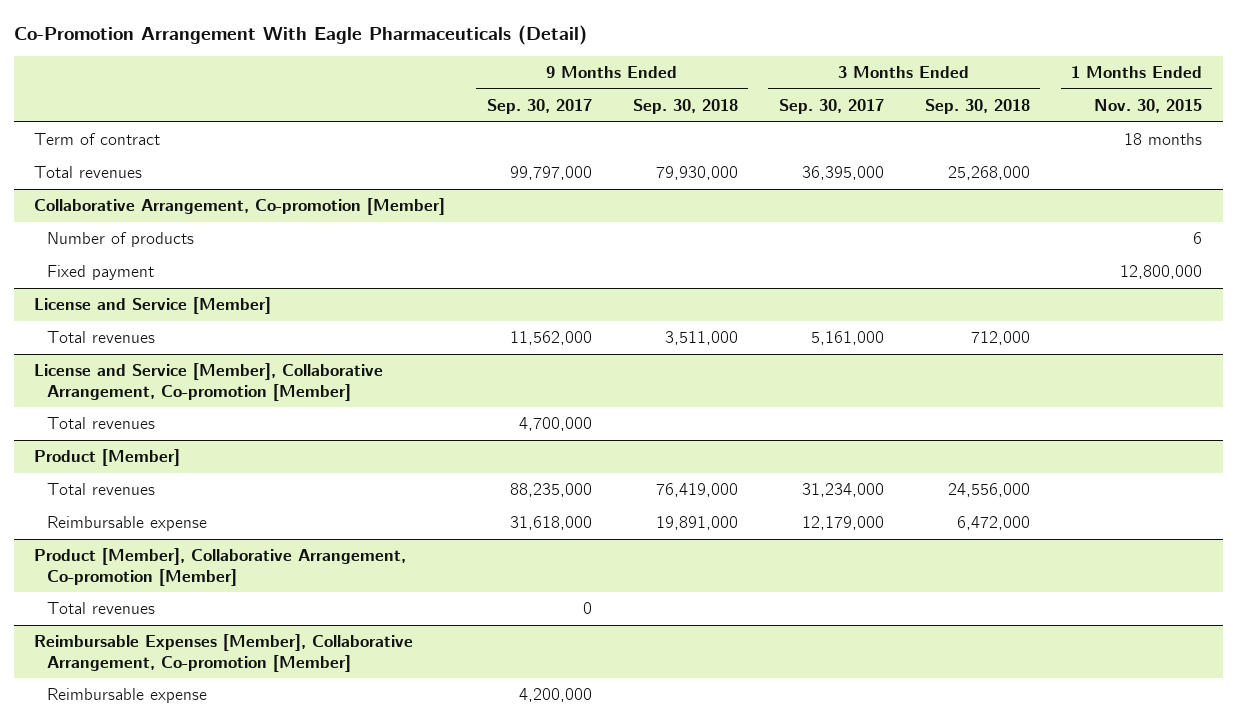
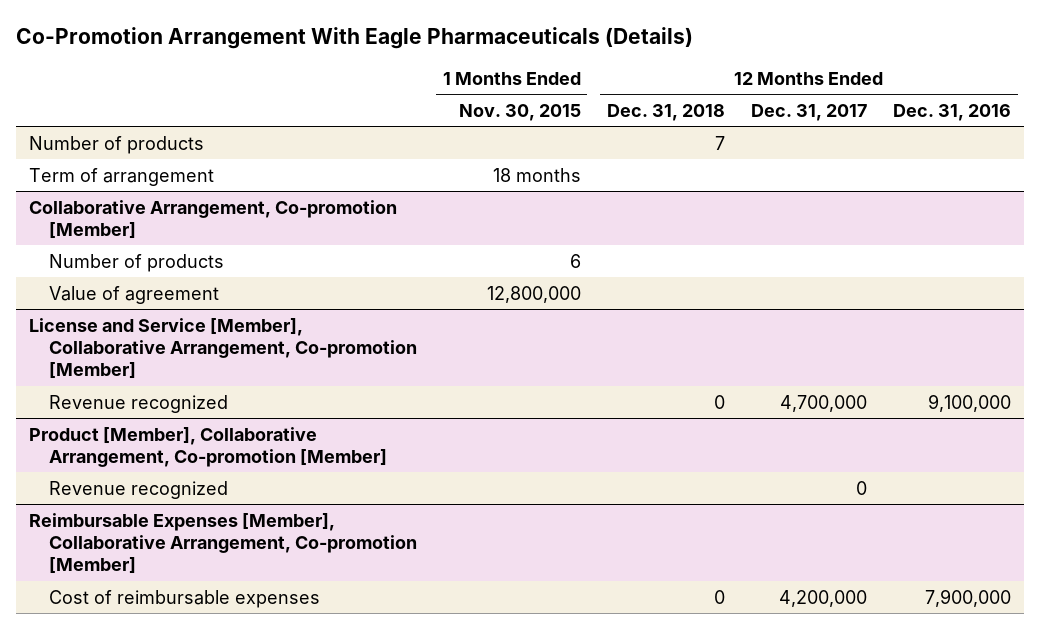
- Co-Promotion Arrangement With Eagle Pharmaceuticals (Detail)
+ Co-Promotion Arrangement With Eagle Pharmaceuticals (Details)
- | 9 Months Ended Sep. 30, 2017 | 9 Months Ended Sep. 30, 2018 | 3 Months Ended Sep. 30, 2017 | 3 Months Ended Sep. 30, 2018 | 1 Months Ended Nov. 30, 2015
+ | 1 Months Ended Nov. 30, 2015 | 12 Months Ended Dec. 31, 2018 | 12 Months Ended Dec. 31, 2017 | 12 Months Ended Dec. 31, 2016
- Term of contract | | | | | 18 months
- Total revenues | 99,797,000 | 79,930,000 | 36,395,000 | 25,268,000 |
+ Number of products | | 7 | |
+ Term of arrangement | 18 months | | |
@ Collaborative Arrangement, Co-promotion [Member]
- Fixed payment | | | | | 12,800,000
- License and Service [Member]
- Total revenues | 11,562,000 | 3,511,000 | 5,161,000 | 712,000 |
@ Collaborative Arrangement, Co-promotion [Member]
+ Value of agreement | 12,800,000 | | |
@ License and Service [Member], Collaborative Arrangement, Co-promotion [Member]
- Total revenues | 4,700,000 | | | |
- Product [Member]
- Total revenues | 88,235,000 | 76,419,000 | 31,234,000 | 24,556,000 |
- Reimbursable expense | 31,618,000 | 19,891,000 | 12,179,000 | 6,472,000 |
@ License and Service [Member], Collaborative Arrangement, Co-promotion [Member]
+ Revenue recognized | | 0 | 4,700,000 | 9,100,000
@ Product [Member], Collaborative Arrangement, Co-promotion [Member]
- Total revenues | 0 | | | |
+ Revenue recognized | | | 0 |
@ Reimbursable Expenses [Member], Collaborative Arrangement, Co-promotion [Member]
- Reimbursable expense | 4,200,000 | | | |
+ Cost of reimbursable expenses | | 0 | 4,200,000 | 7,900,000

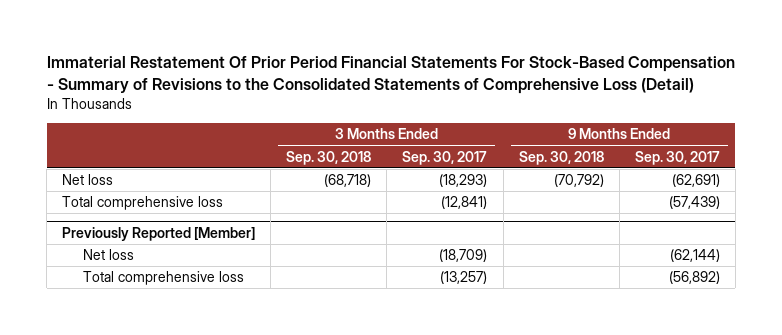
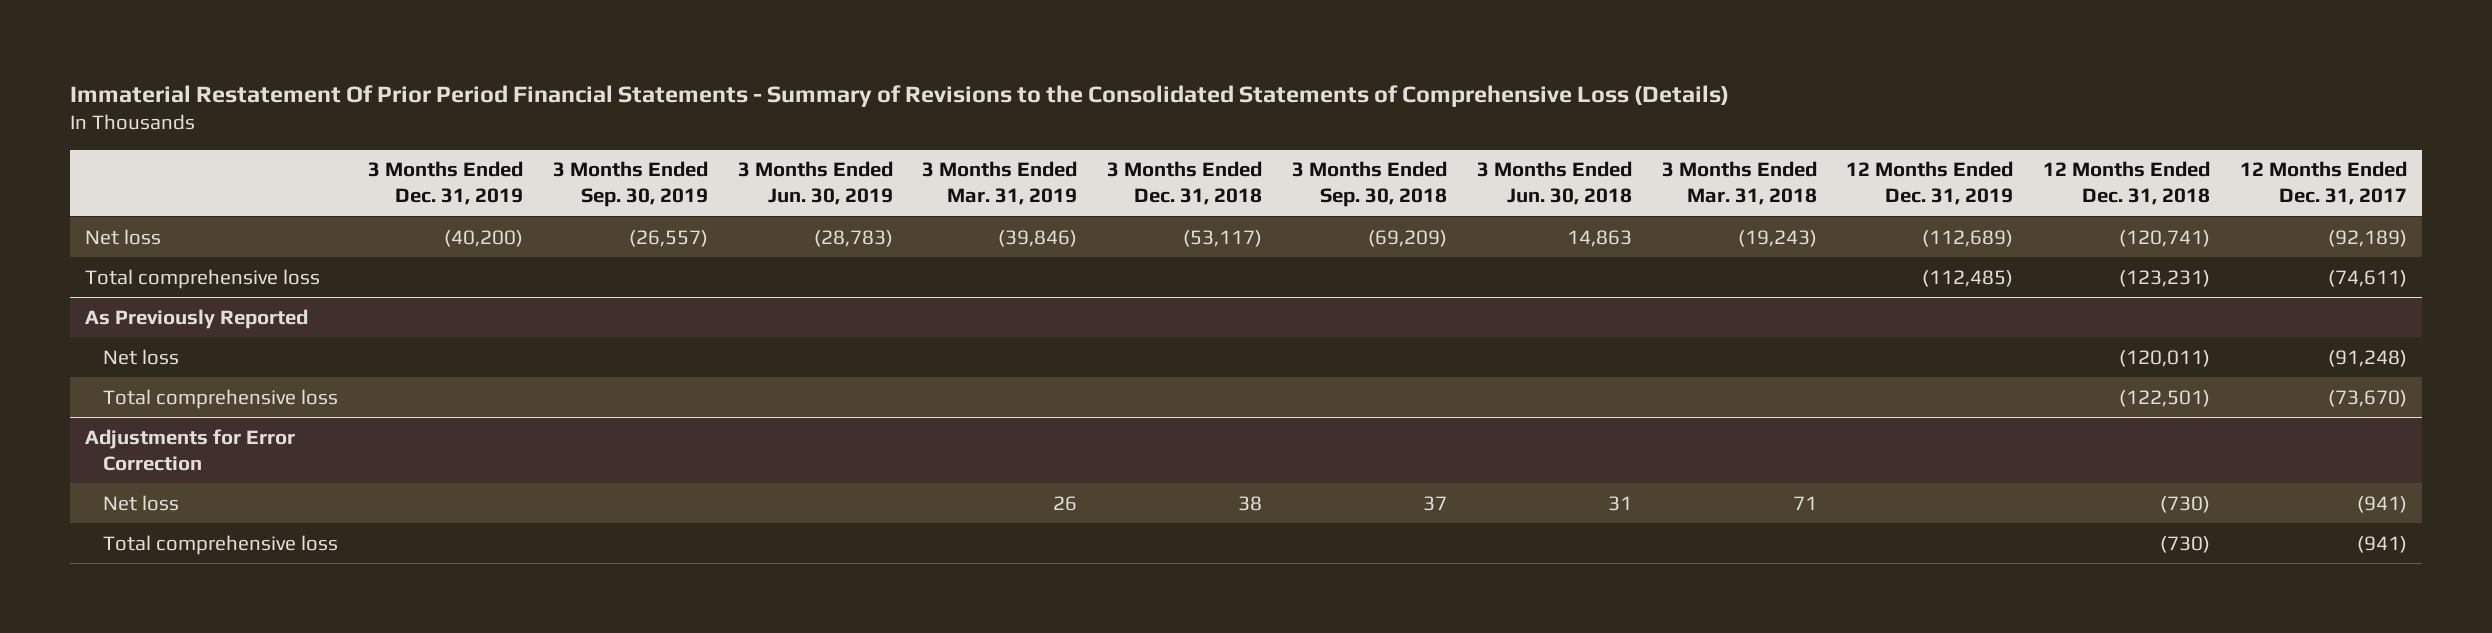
- Immaterial Restatement Of Prior Period Financial Statements For Stock-Based Compensation - Summary of Revisions to the Consolidated Statements of Comprehensive Loss (Detail)
+ Immaterial Restatement Of Prior Period Financial Statements - Summary of Revisions to the Consolidated Statements of Comprehensive Loss (Details)
- | 3 Months Ended Sep. 30, 2018 | 3 Months Ended Sep. 30, 2017 | 9 Months Ended Sep. 30, 2018 | 9 Months Ended Sep. 30, 2017
+ | 3 Months Ended Dec. 31, 2019 | 3 Months Ended Sep. 30, 2019 | 3 Months Ended Jun. 30, 2019 | 3 Months Ended Mar. 31, 2019 | 3 Months Ended Dec. 31, 2018 | 3 Months Ended Sep. 30, 2018 | 3 Months Ended Jun. 30, 2018 | 3 Months Ended Mar. 31, 2018 | 12 Months Ended Dec. 31, 2019 | 12 Months Ended Dec. 31, 2018 | 12 Months Ended Dec. 31, 2017
- Net loss | (68,718) | (18,293) | (70,792) | (62,691)
+ Net loss | (40,200) | (26,557) | (28,783) | (39,846) | (53,117) | (69,209) | 14,863 | (19,243) | (112,689) | (120,741) | (92,189)
- Previously Reported [Member]
+ As Previously Reported
+ Adjustments for Error Correction
+ Net loss | | | | 26 | 38 | 37 | 31 | 71 | | (730) | (941)
+ Total comprehensive loss | | | | | | | | | | (730) | (941)

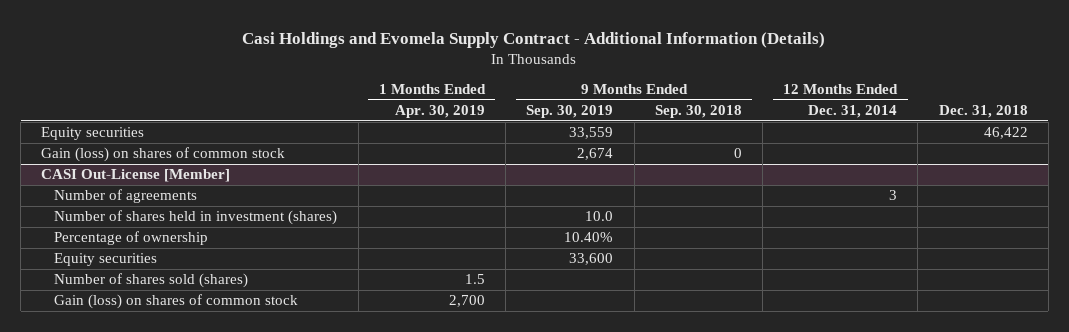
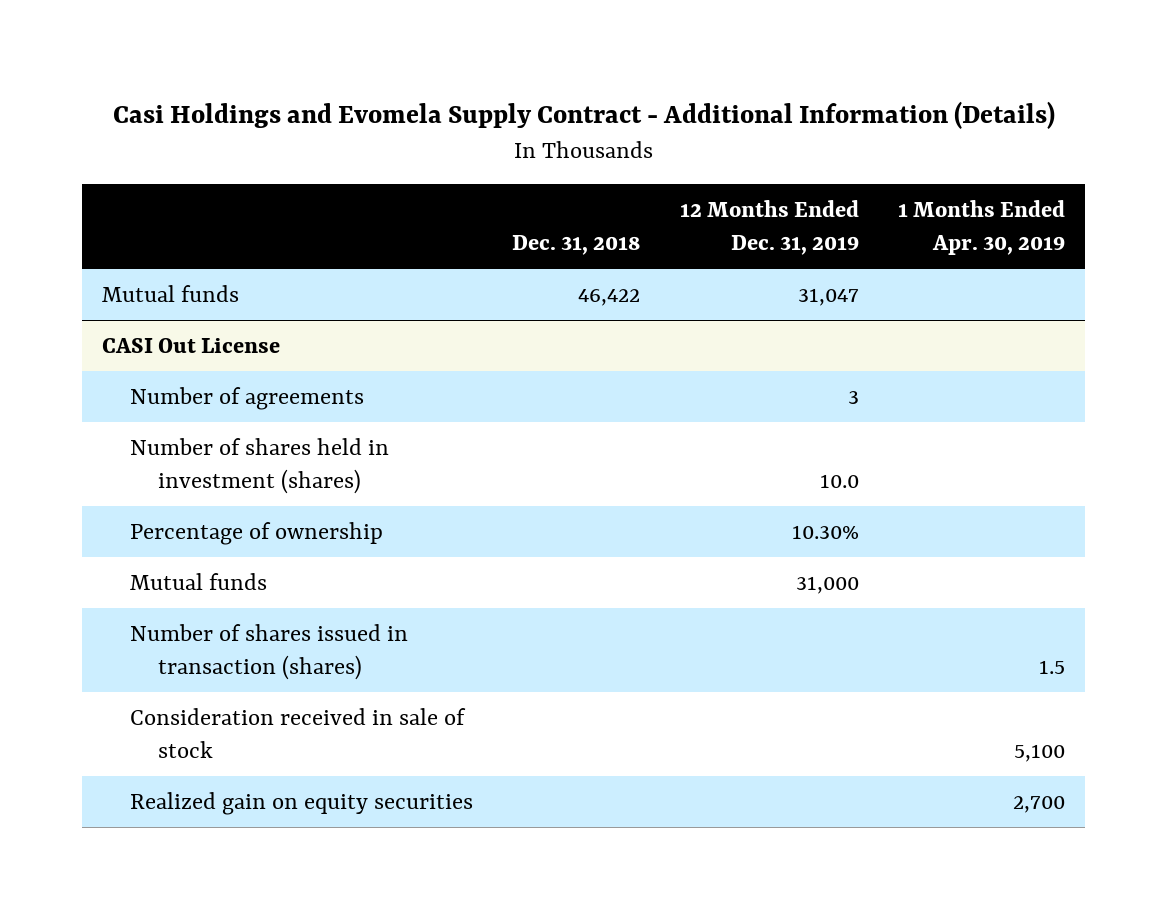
- | 1 Months Ended Apr. 30, 2019 | 9 Months Ended Sep. 30, 2019 | 9 Months Ended Sep. 30, 2018 | 12 Months Ended Dec. 31, 2014 | Dec. 31, 2018
+ | Dec. 31, 2018 | 12 Months Ended Dec. 31, 2019 | 1 Months Ended Apr. 30, 2019
- Equity securities | | 33,559 | | | 46,422
- Gain (loss) on shares of common stock | | 2,674 | 0 | |
- CASI Out-License [Member]
+ Mutual funds | 46,422 | 31,047 |
+ CASI Out License
- Equity securities | | 33,600 | | |
- Number of shares sold (shares) | 1.5 | | | |
- Gain (loss) on shares of common stock | 2,700 | | | |
+ Mutual funds | | 31,000 |
+ Number of shares issued in transaction (shares) | | | 1.5
+ Consideration received in sale of stock | | | 5,100
+ Realized gain on equity securities | | | 2,700

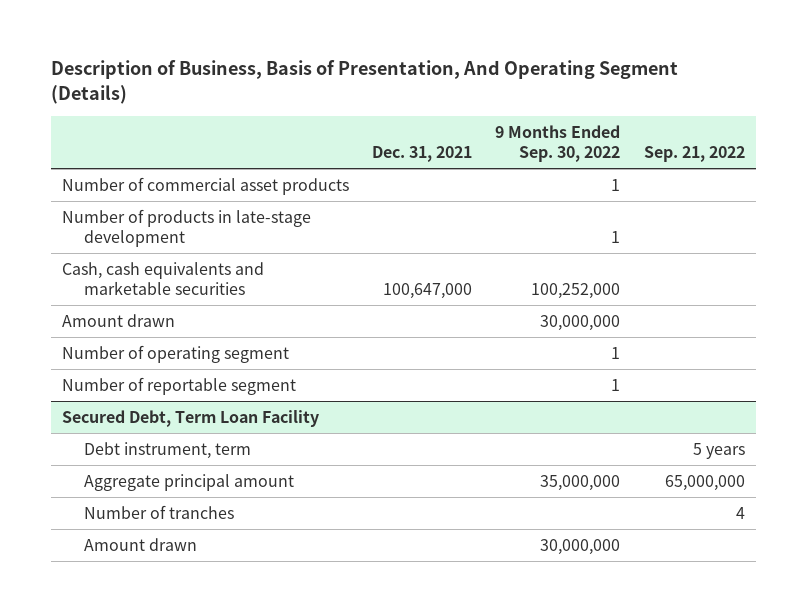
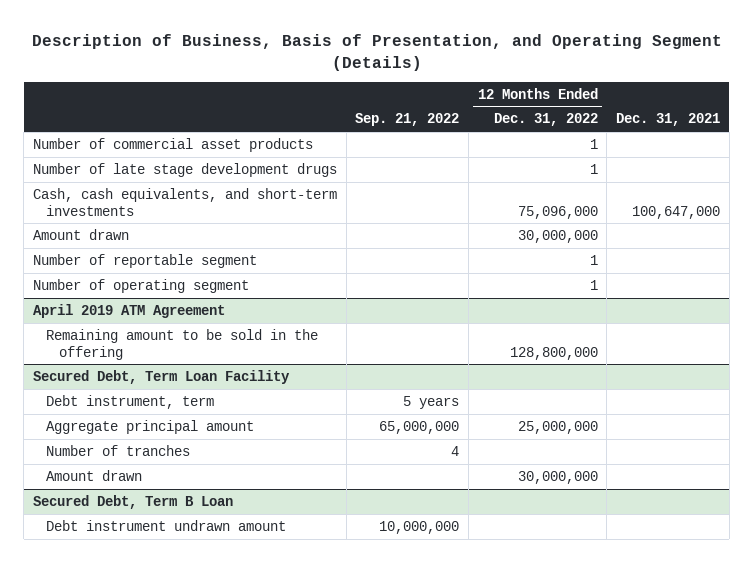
- Description of Business, Basis of Presentation, And Operating Segment (Details)
+ Description of Business, Basis of Presentation, and Operating Segment (Details)
- | Dec. 31, 2021 | 9 Months Ended Sep. 30, 2022 | Sep. 21, 2022
+ | Sep. 21, 2022 | 12 Months Ended Dec. 31, 2022 | Dec. 31, 2021
- Number of products in late-stage development | | 1 |
- Cash, cash equivalents and marketable securities | 100,647,000 | 100,252,000 |
+ Number of late stage development drugs | | 1 |
+ Cash, cash equivalents, and short-term investments | | 75,096,000 | 100,647,000
moved down: Number of operating segment | | 1 |
+ April 2019 ATM Agreement
+ Remaining amount to be sold in the offering | | 128,800,000 |
+ Secured Debt, Term B Loan
+ Debt instrument undrawn amount | 10,000,000 | |

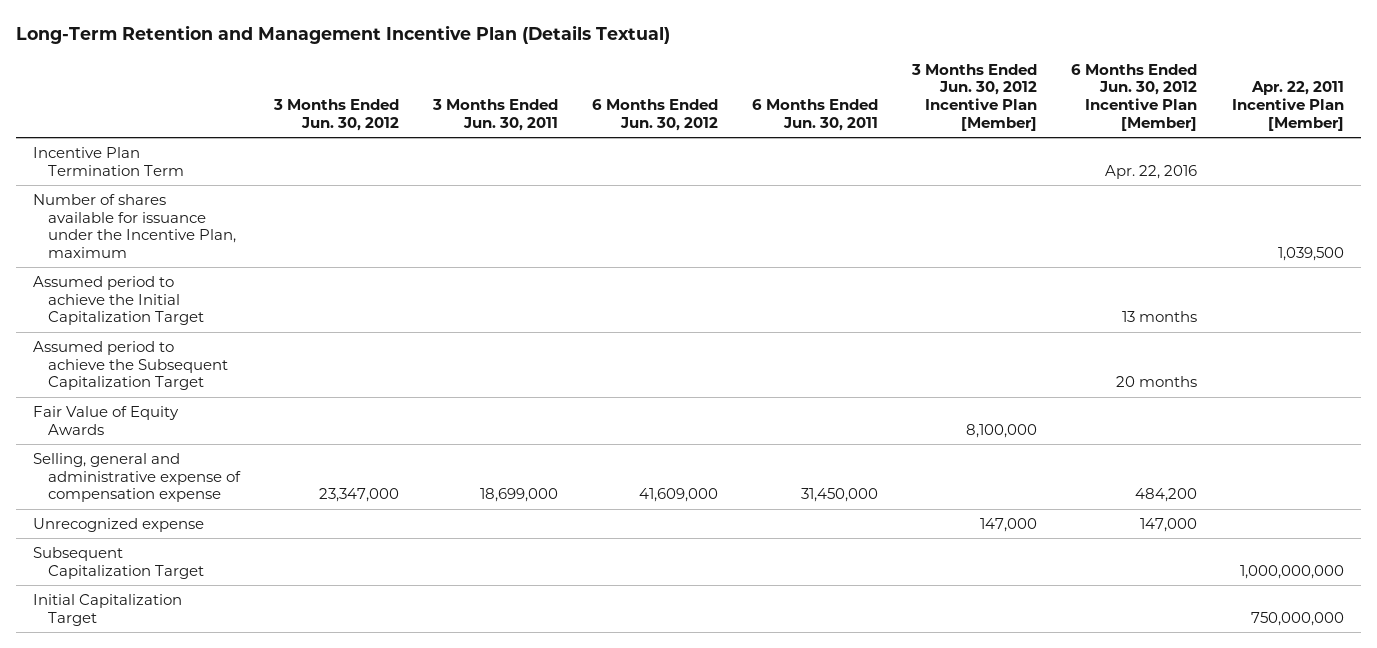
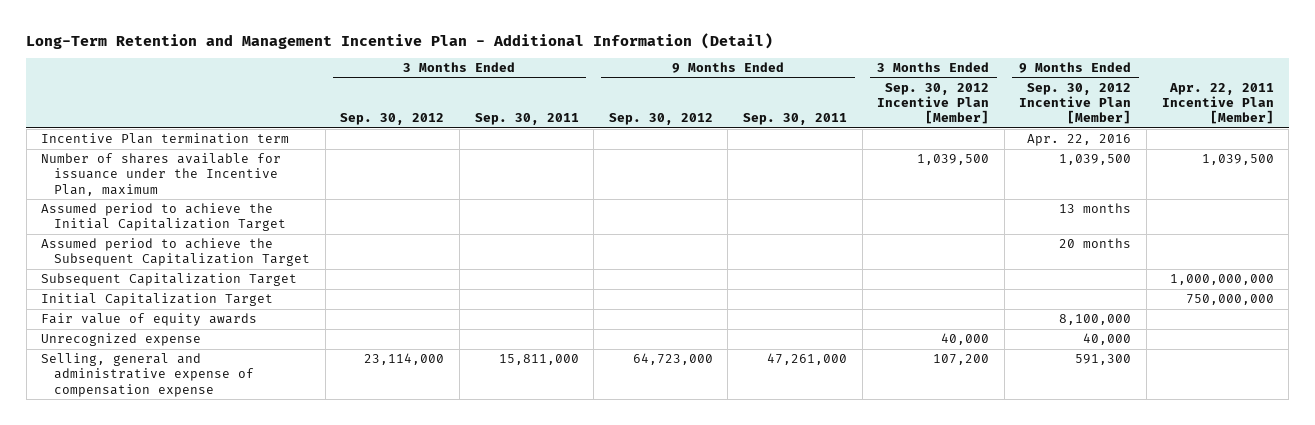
- Long-Term Retention and Management Incentive Plan (Details Textual)
+ Long-Term Retention and Management Incentive Plan - Additional Information (Detail)
- | 3 Months Ended Jun. 30, 2012 | 3 Months Ended Jun. 30, 2011 | 6 Months Ended Jun. 30, 2012 | 6 Months Ended Jun. 30, 2011 | 3 Months Ended Jun. 30, 2012 Incentive Plan [Member] | 6 Months Ended Jun. 30, 2012 Incentive Plan [Member] | Apr. 22, 2011 Incentive Plan [Member]
+ | 3 Months Ended Sep. 30, 2012 | 3 Months Ended Sep. 30, 2011 | 9 Months Ended Sep. 30, 2012 | 9 Months Ended Sep. 30, 2011 | 3 Months Ended Sep. 30, 2012 Incentive Plan [Member] | 9 Months Ended Sep. 30, 2012 Incentive Plan [Member] | Apr. 22, 2011 Incentive Plan [Member]
- Incentive Plan Termination Term | | | | | | Apr. 22, 2016 |
+ Incentive Plan termination term | | | | | | Apr. 22, 2016 |
- Fair Value of Equity Awards | | | | | 8,100,000 | |
+ Fair value of equity awards | | | | | | 8,100,000 |
moved down: Unrecognized expense | | | | | 40,000 | 40,000 |
moved down: Selling, general and administrative expense of compensation expense | 23,114,000 | 15,811,000 | 64,723,000 | 47,261,000 | 107,200 | 591,300 |

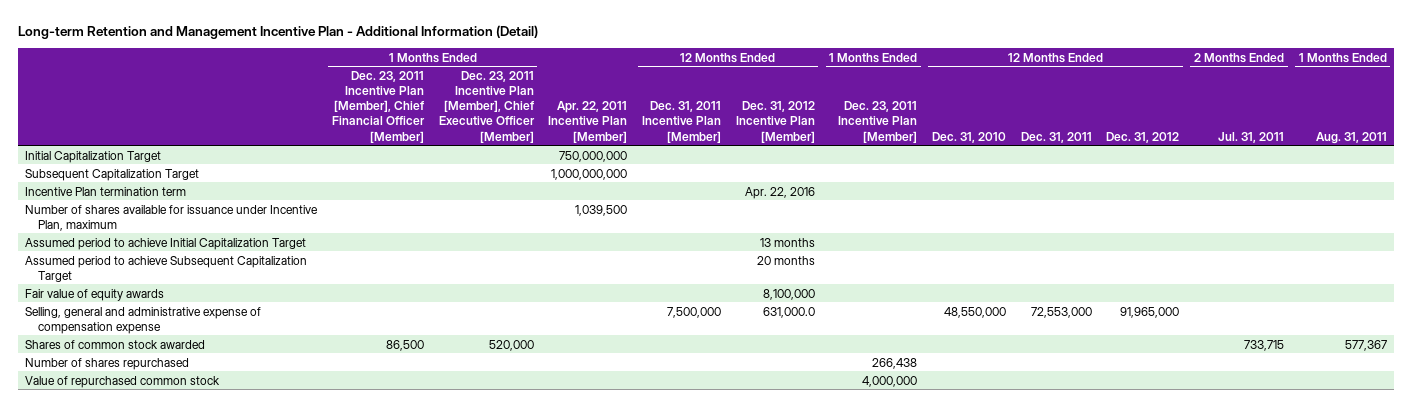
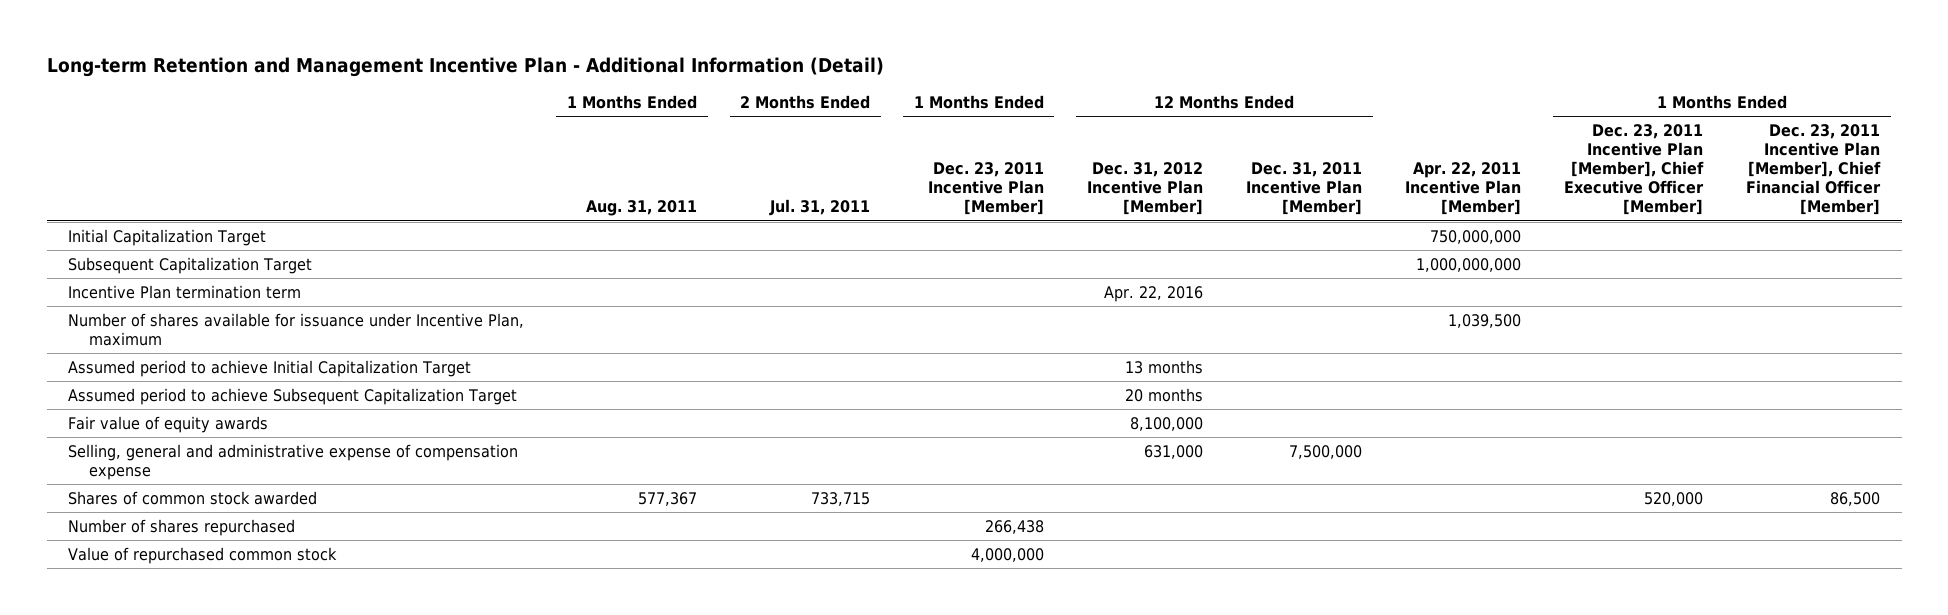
- | 1 Months Ended Dec. 23, 2011 Incentive Plan [Member], Chief Financial Officer [Member] | 1 Months Ended Dec. 23, 2011 Incentive Plan [Member], Chief Executive Officer [Member] | Apr. 22, 2011 Incentive Plan [Member] | 12 Months Ended Dec. 31, 2011 Incentive Plan [Member] | 12 Months Ended Dec. 31, 2012 Incentive Plan [Member] | 1 Months Ended Dec. 23, 2011 Incentive Plan [Member] | 12 Months Ended Dec. 31, 2010 | 12 Months Ended Dec. 31, 2011 | 12 Months Ended Dec. 31, 2012 | 2 Months Ended Jul. 31, 2011 | 1 Months Ended Aug. 31, 2011
+ | 1 Months Ended Aug. 31, 2011 | 2 Months Ended Jul. 31, 2011 | 1 Months Ended Dec. 23, 2011 Incentive Plan [Member] | 12 Months Ended Dec. 31, 2012 Incentive Plan [Member] | 12 Months Ended Dec. 31, 2011 Incentive Plan [Member] | Apr. 22, 2011 Incentive Plan [Member] | 1 Months Ended Dec. 23, 2011 Incentive Plan [Member], Chief Executive Officer [Member] | 1 Months Ended Dec. 23, 2011 Incentive Plan [Member], Chief Financial Officer [Member]
- Selling, general and administrative expense of compensation expense | | | | 7,500,000 | 631,000.0 | | 48,550,000 | 72,553,000 | 91,965,000 | |
+ Selling, general and administrative expense of compensation expense | | | | 631,000 | 7,500,000 | | |

